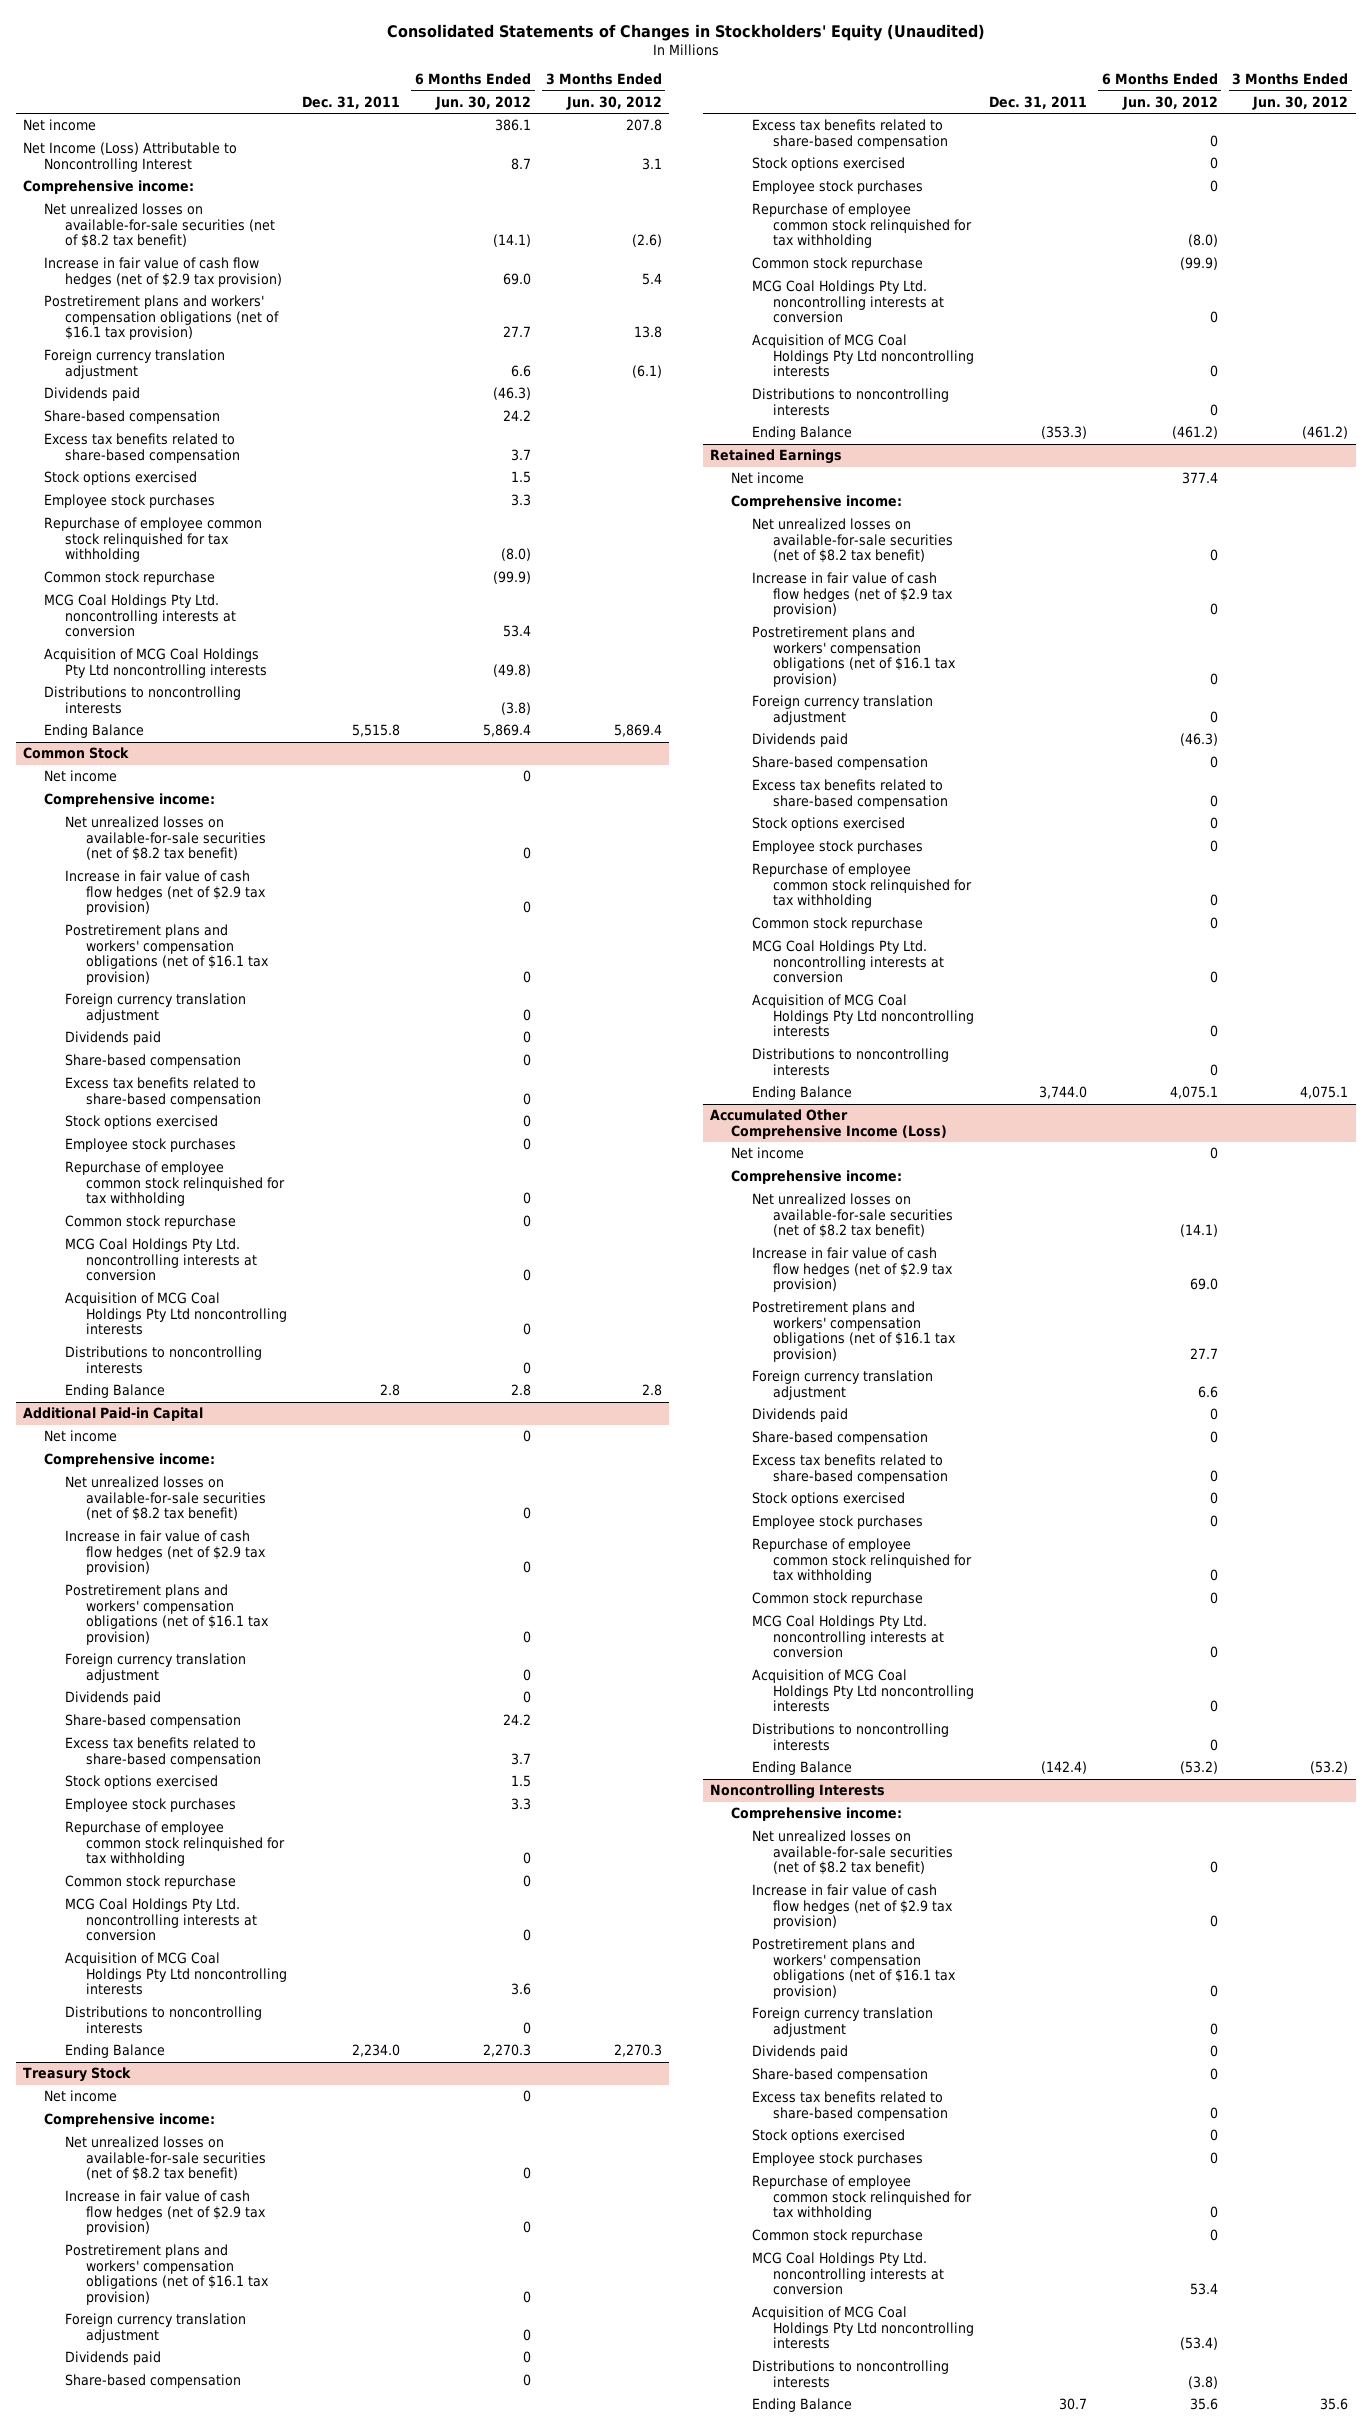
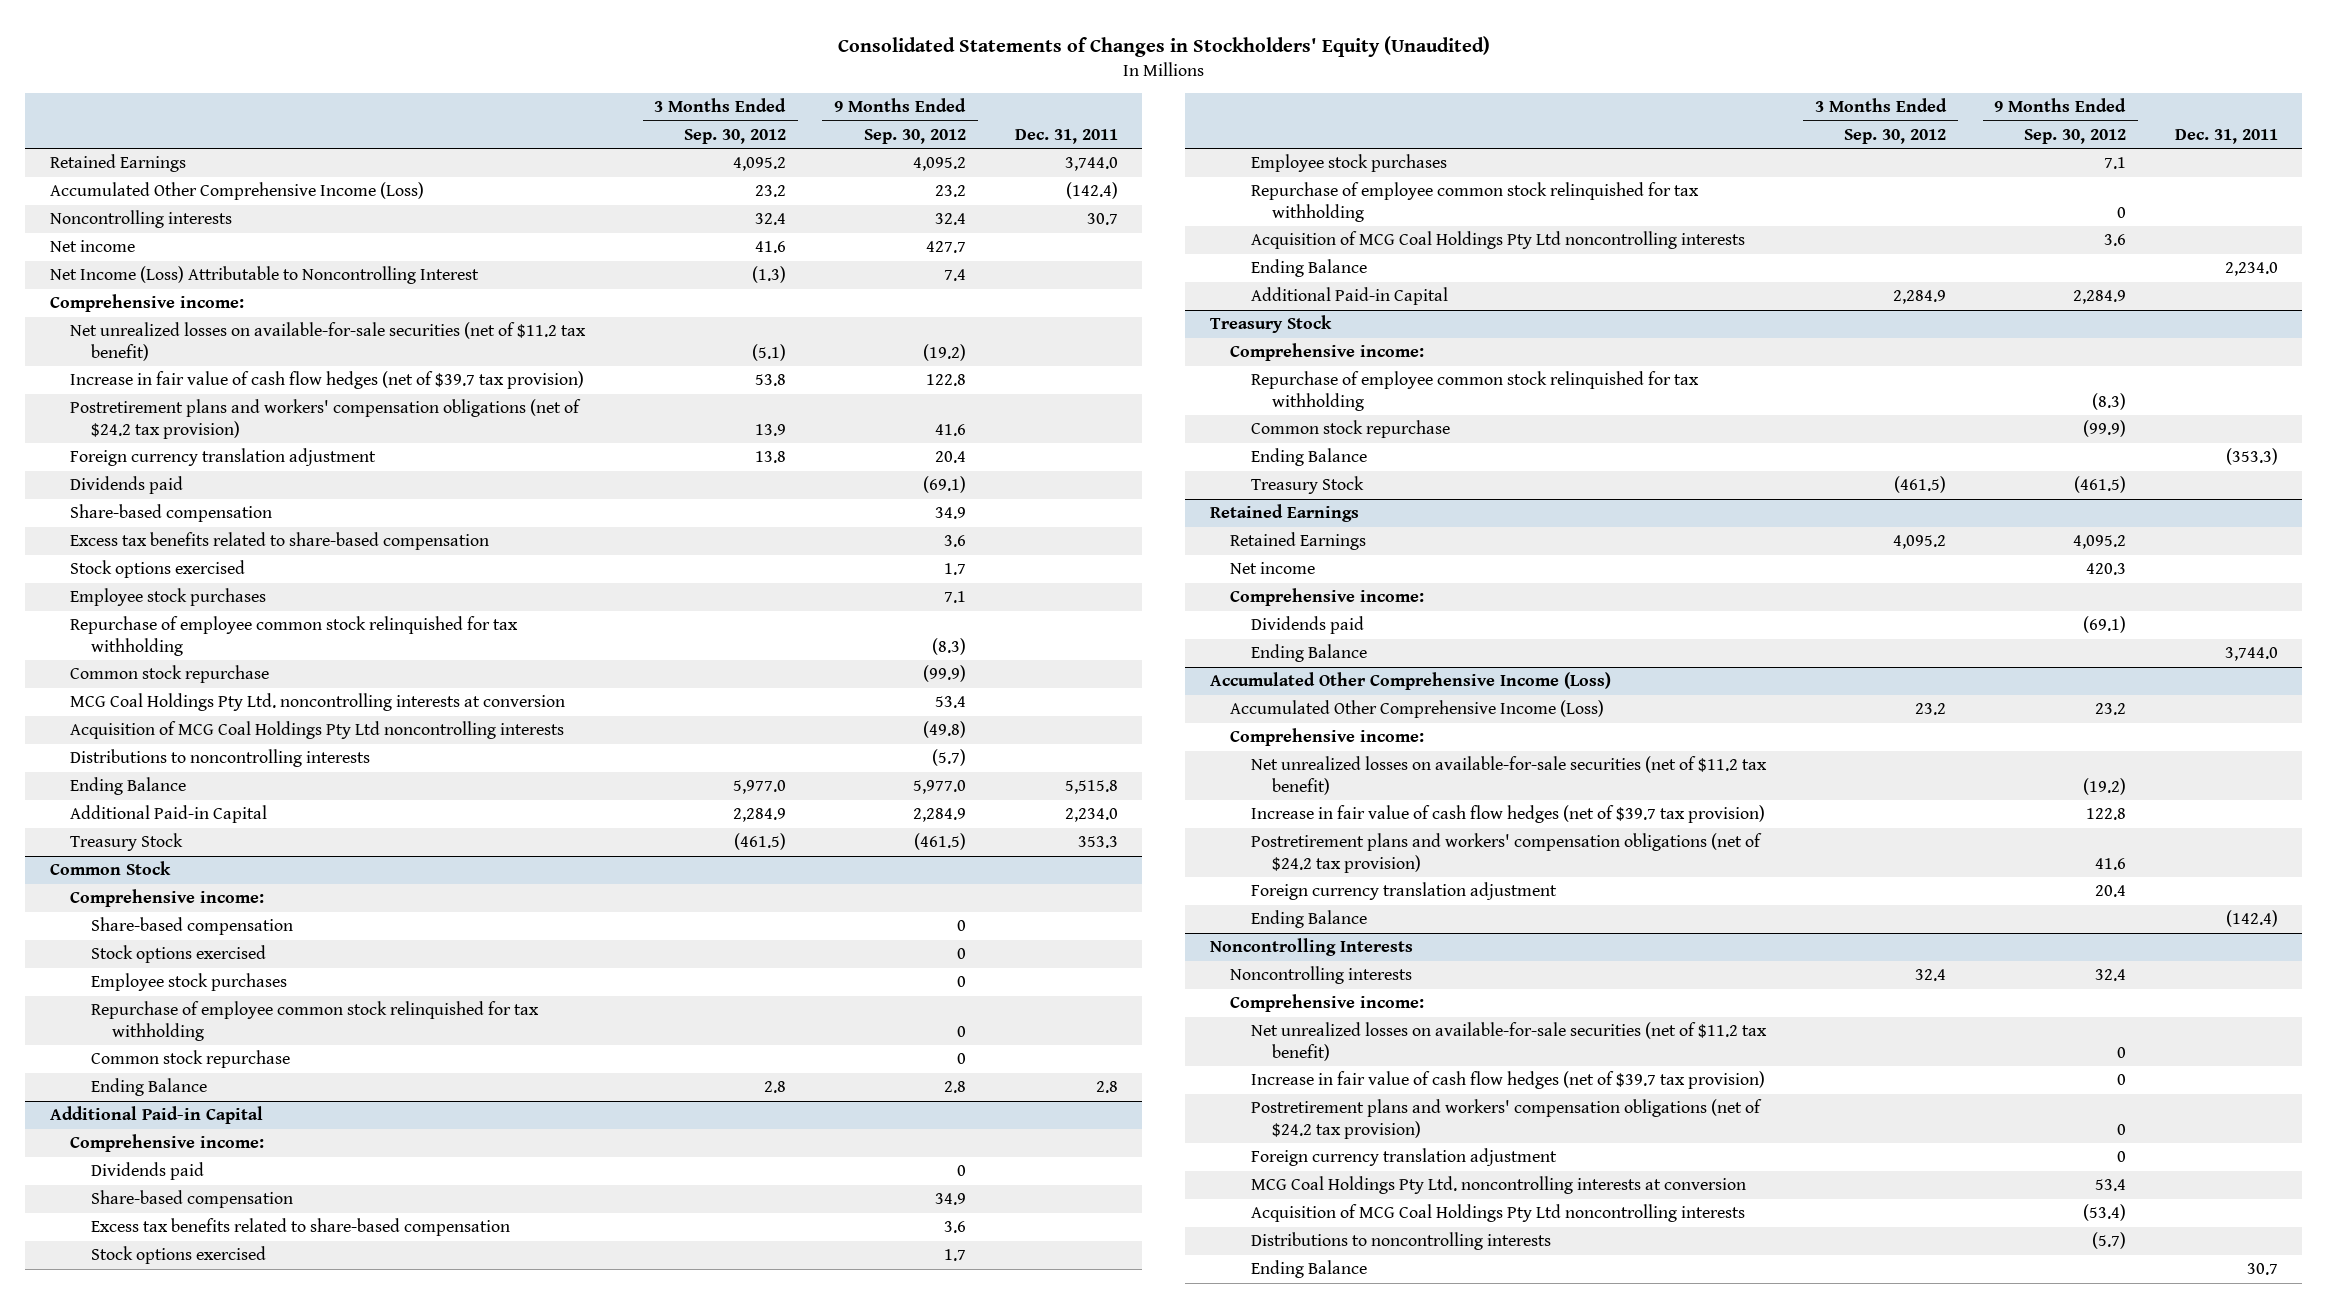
- | Dec. 31, 2011 | 6 Months Ended Jun. 30, 2012 | 3 Months Ended Jun. 30, 2012
+ | 3 Months Ended Sep. 30, 2012 | 9 Months Ended Sep. 30, 2012 | Dec. 31, 2011
+ Retained Earnings | 4,095.2 | 4,095.2 | 3,744.0
+ Accumulated Other Comprehensive Income (Loss) | 23.2 | 23.2 | (142.4)
+ Noncontrolling interests | 32.4 | 32.4 | 30.7
- Net unrealized losses on available-for-sale securities (net of $8.2 tax benefit) | | (14.1) | (2.6)
- Increase in fair value of cash flow hedges (net of $2.9 tax provision) | | 69.0 | 5.4
- Postretirement plans and workers' compensation obligations (net of $16.1 tax provision) | | 27.7 | 13.8
+ Net unrealized losses on available-for-sale securities (net of $11.2 tax benefit) | (5.1) | (19.2) |
+ Increase in fair value of cash flow hedges (net of $39.7 tax provision) | 53.8 | 122.8 |
+ Postretirement plans and workers' compensation obligations (net of $24.2 tax provision) | 13.9 | 41.6 |
+ Additional Paid-in Capital | 2,284.9 | 2,284.9 | 2,234.0
+ Treasury Stock | (461.5) | (461.5) | 353.3
@ Common Stock
- Net income | | 0 |
- Net unrealized losses on available-for-sale securities (net of $8.2 tax benefit) | | 0 |
- Increase in fair value of cash flow hedges (net of $2.9 tax provision) | | 0 |
- Postretirement plans and workers' compensation obligations (net of $16.1 tax provision) | | 0 |
- Foreign currency translation adjustment | | 0 |
- Dividends paid | | 0 |
- Excess tax benefits related to share-based compensation | | 0 |
- MCG Coal Holdings Pty Ltd. noncontrolling interests at conversion | | 0 |
- Acquisition of MCG Coal Holdings Pty Ltd noncontrolling interests | | 0 |
- Distributions to noncontrolling interests | | 0 |
@ Additional Paid-in Capital
- Net income | | 0 |
- Net unrealized losses on available-for-sale securities (net of $8.2 tax benefit) | | 0 |
- Increase in fair value of cash flow hedges (net of $2.9 tax provision) | | 0 |
- Postretirement plans and workers' compensation obligations (net of $16.1 tax provision) | | 0 |
- Foreign currency translation adjustment | | 0 |
- Common stock repurchase | | 0 |
- MCG Coal Holdings Pty Ltd. noncontrolling interests at conversion | | 0 |
- Distributions to noncontrolling interests | | 0 |
+ Additional Paid-in Capital | 2,284.9 | 2,284.9 |
@ Treasury Stock
- Net income | | 0 |
- Net unrealized losses on available-for-sale securities (net of $8.2 tax benefit) | | 0 |
- Increase in fair value of cash flow hedges (net of $2.9 tax provision) | | 0 |
- Postretirement plans and workers' compensation obligations (net of $16.1 tax provision) | | 0 |
- Foreign currency translation adjustment | | 0 |
- Dividends paid | | 0 |
- Share-based compensation | | 0 |
- Excess tax benefits related to share-based compensation | | 0 |
- Stock options exercised | | 0 |
- Employee stock purchases | | 0 |
- MCG Coal Holdings Pty Ltd. noncontrolling interests at conversion | | 0 |
- Acquisition of MCG Coal Holdings Pty Ltd noncontrolling interests | | 0 |
- Distributions to noncontrolling interests | | 0 |
+ Treasury Stock | (461.5) | (461.5) |
@ Retained Earnings
+ Retained Earnings | 4,095.2 | 4,095.2 |
- Net unrealized losses on available-for-sale securities (net of $8.2 tax benefit) | | 0 |
- Increase in fair value of cash flow hedges (net of $2.9 tax provision) | | 0 |
- Postretirement plans and workers' compensation obligations (net of $16.1 tax provision) | | 0 |
- Foreign currency translation adjustment | | 0 |
- Share-based compensation | | 0 |
- Excess tax benefits related to share-based compensation | | 0 |
- Stock options exercised | | 0 |
- Employee stock purchases | | 0 |
- Repurchase of employee common stock relinquished for tax withholding | | 0 |
- Common stock repurchase | | 0 |
- MCG Coal Holdings Pty Ltd. noncontrolling interests at conversion | | 0 |
- Acquisition of MCG Coal Holdings Pty Ltd noncontrolling interests | | 0 |
- Distributions to noncontrolling interests | | 0 |
@ Accumulated Other Comprehensive Income (Loss)
- Net income | | 0 |
+ Accumulated Other Comprehensive Income (Loss) | 23.2 | 23.2 |
- Net unrealized losses on available-for-sale securities (net of $8.2 tax benefit) | | (14.1) |
- Increase in fair value of cash flow hedges (net of $2.9 tax provision) | | 69.0 |
- Postretirement plans and workers' compensation obligations (net of $16.1 tax provision) | | 27.7 |
+ Net unrealized losses on available-for-sale securities (net of $11.2 tax benefit) | | (19.2) |
+ Increase in fair value of cash flow hedges (net of $39.7 tax provision) | | 122.8 |
+ Postretirement plans and workers' compensation obligations (net of $24.2 tax provision) | | 41.6 |
- Dividends paid | | 0 |
- Share-based compensation | | 0 |
- Excess tax benefits related to share-based compensation | | 0 |
- Stock options exercised | | 0 |
- Employee stock purchases | | 0 |
- Repurchase of employee common stock relinquished for tax withholding | | 0 |
- Common stock repurchase | | 0 |
- MCG Coal Holdings Pty Ltd. noncontrolling interests at conversion | | 0 |
- Acquisition of MCG Coal Holdings Pty Ltd noncontrolling interests | | 0 |
- Distributions to noncontrolling interests | | 0 |
@ Noncontrolling Interests
+ Noncontrolling interests | 32.4 | 32.4 |
- Net unrealized losses on available-for-sale securities (net of $8.2 tax benefit) | | 0 |
- Increase in fair value of cash flow hedges (net of $2.9 tax provision) | | 0 |
- Postretirement plans and workers' compensation obligations (net of $16.1 tax provision) | | 0 |
+ Net unrealized losses on available-for-sale securities (net of $11.2 tax benefit) | | 0 |
+ Increase in fair value of cash flow hedges (net of $39.7 tax provision) | | 0 |
+ Postretirement plans and workers' compensation obligations (net of $24.2 tax provision) | | 0 |
- Dividends paid | | 0 |
- Share-based compensation | | 0 |
- Excess tax benefits related to share-based compensation | | 0 |
- Stock options exercised | | 0 |
- Employee stock purchases | | 0 |
- Repurchase of employee common stock relinquished for tax withholding | | 0 |
- Common stock repurchase | | 0 |

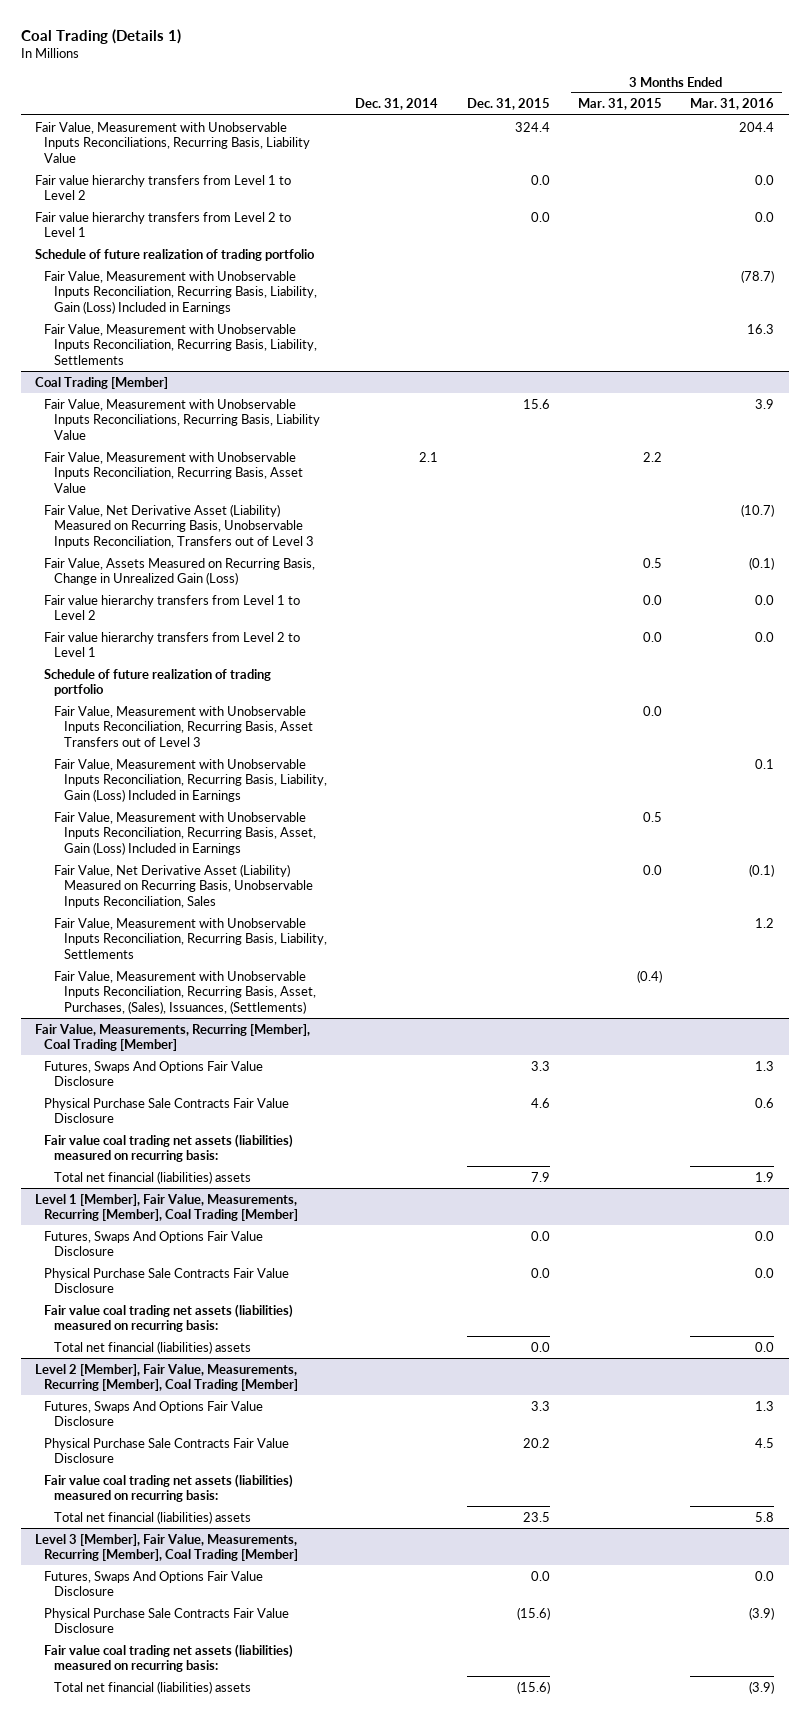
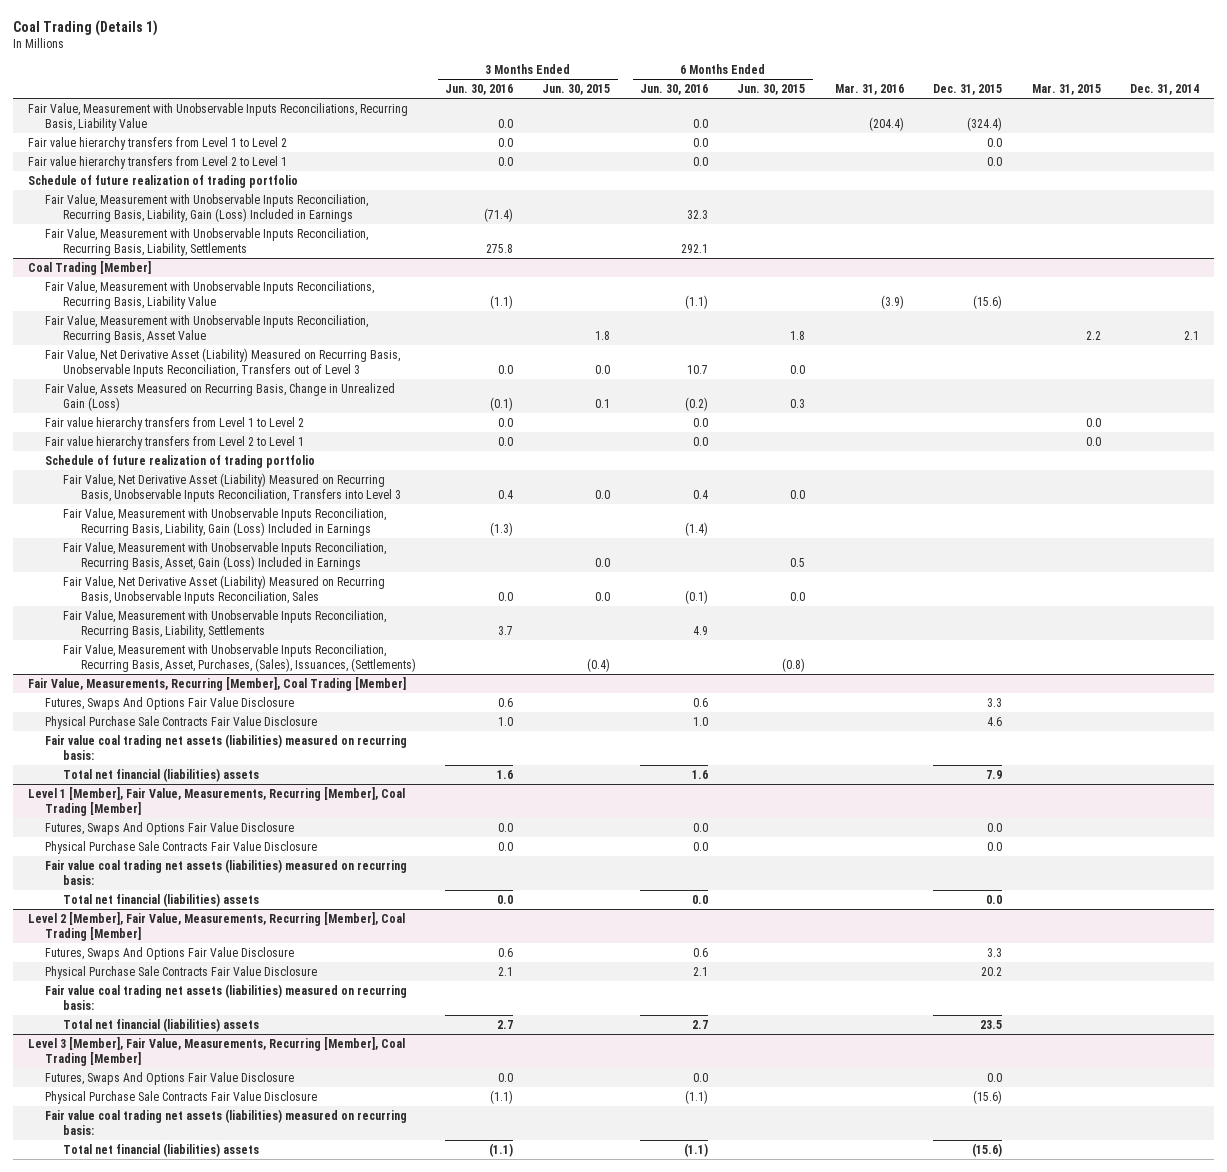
- | Dec. 31, 2014 | Dec. 31, 2015 | 3 Months Ended Mar. 31, 2015 | 3 Months Ended Mar. 31, 2016
+ | 3 Months Ended Jun. 30, 2016 | 3 Months Ended Jun. 30, 2015 | 6 Months Ended Jun. 30, 2016 | 6 Months Ended Jun. 30, 2015 | Mar. 31, 2016 | Dec. 31, 2015 | Mar. 31, 2015 | Dec. 31, 2014
- Fair Value, Measurement with Unobservable Inputs Reconciliations, Recurring Basis, Liability Value | | 324.4 | | 204.4
+ Fair Value, Measurement with Unobservable Inputs Reconciliations, Recurring Basis, Liability Value | 0.0 | | 0.0 | | (204.4) | (324.4) | |
@ Coal Trading [Member]
- Fair Value, Measurement with Unobservable Inputs Reconciliations, Recurring Basis, Liability Value | | 15.6 | | 3.9
+ Fair Value, Measurement with Unobservable Inputs Reconciliations, Recurring Basis, Liability Value | (1.1) | | (1.1) | | (3.9) | (15.6) | |
- Fair Value, Measurement with Unobservable Inputs Reconciliation, Recurring Basis, Asset Transfers out of Level 3 | | | 0.0 |
+ Fair Value, Net Derivative Asset (Liability) Measured on Recurring Basis, Unobservable Inputs Reconciliation, Transfers into Level 3 | 0.4 | 0.0 | 0.4 | 0.0 | | | |

